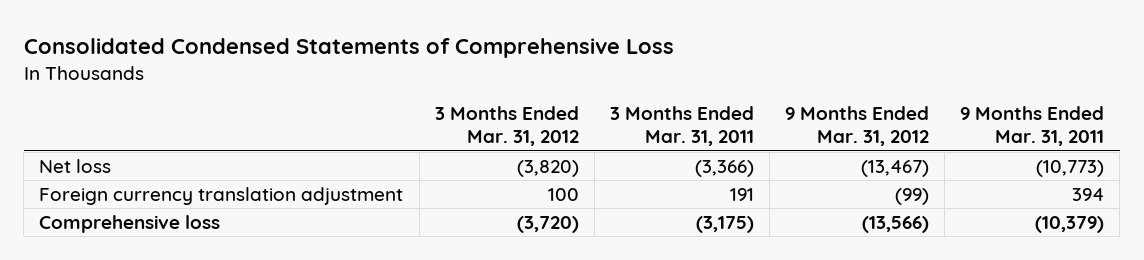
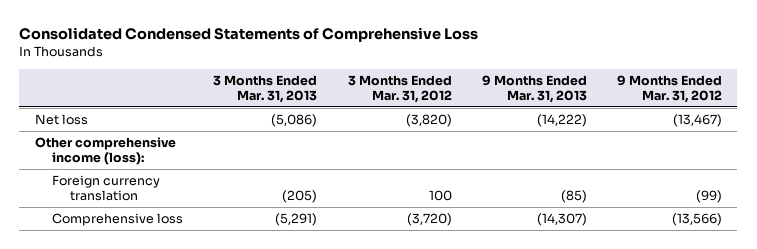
- | 3 Months Ended Mar. 31, 2012 | 3 Months Ended Mar. 31, 2011 | 9 Months Ended Mar. 31, 2012 | 9 Months Ended Mar. 31, 2011
+ | 3 Months Ended Mar. 31, 2013 | 3 Months Ended Mar. 31, 2012 | 9 Months Ended Mar. 31, 2013 | 9 Months Ended Mar. 31, 2012
- Foreign currency translation adjustment | 100 | 191 | (99) | 394
+ Other comprehensive income (loss):
+ Foreign currency translation | (205) | 100 | (85) | (99)

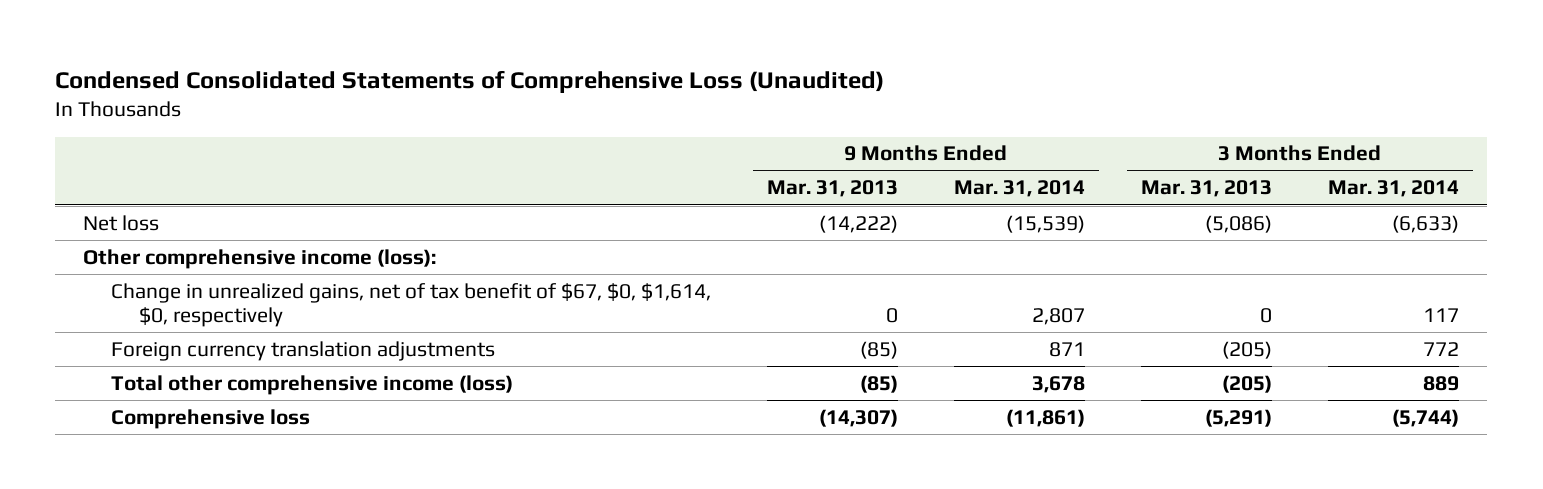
- Consolidated Condensed Statements of Comprehensive Loss
+ Condensed Consolidated Statements of Comprehensive Loss (Unaudited)
- | 3 Months Ended Mar. 31, 2013 | 3 Months Ended Mar. 31, 2012 | 9 Months Ended Mar. 31, 2013 | 9 Months Ended Mar. 31, 2012
+ | 9 Months Ended Mar. 31, 2013 | 9 Months Ended Mar. 31, 2014 | 3 Months Ended Mar. 31, 2013 | 3 Months Ended Mar. 31, 2014
- Foreign currency translation | (205) | 100 | (85) | (99)
+ Change in unrealized gains, net of tax benefit of $67, $0, $1,614, $0, respectively | 0 | 2,807 | 0 | 117
+ Foreign currency translation adjustments | (85) | 871 | (205) | 772
+ Total other comprehensive income (loss) | (85) | 3,678 | (205) | 889

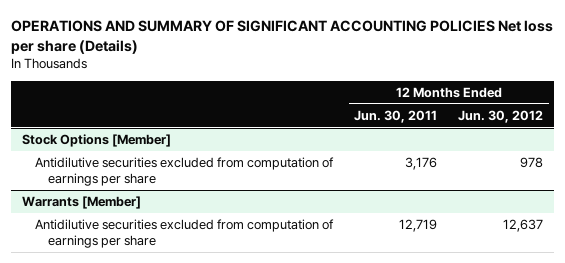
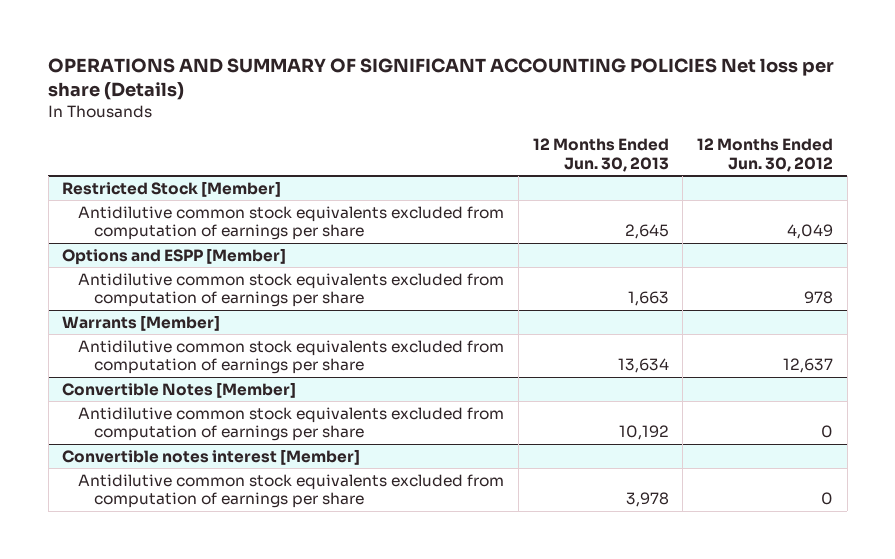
- | 12 Months Ended Jun. 30, 2011 | 12 Months Ended Jun. 30, 2012
+ | 12 Months Ended Jun. 30, 2013 | 12 Months Ended Jun. 30, 2012
- Stock Options [Member]
- Antidilutive securities excluded from computation of earnings per share | 3,176 | 978
+ Restricted Stock [Member]
+ Antidilutive common stock equivalents excluded from computation of earnings per share | 2,645 | 4,049
+ Options and ESPP [Member]
+ Antidilutive common stock equivalents excluded from computation of earnings per share | 1,663 | 978
@ Warrants [Member]
- Antidilutive securities excluded from computation of earnings per share | 12,719 | 12,637
+ Antidilutive common stock equivalents excluded from computation of earnings per share | 13,634 | 12,637
+ Convertible Notes [Member]
+ Antidilutive common stock equivalents excluded from computation of earnings per share | 10,192 | 0
+ Convertible notes interest [Member]
+ Antidilutive common stock equivalents excluded from computation of earnings per share | 3,978 | 0

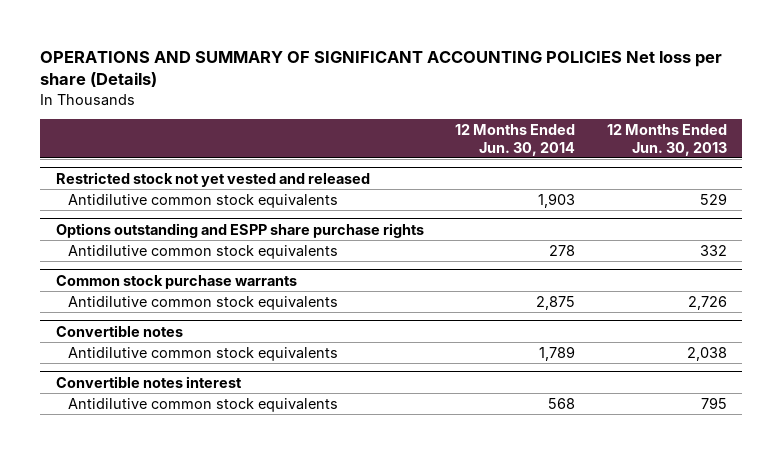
- | 12 Months Ended Jun. 30, 2013 | 12 Months Ended Jun. 30, 2012
+ | 12 Months Ended Jun. 30, 2014 | 12 Months Ended Jun. 30, 2013
- Restricted Stock [Member]
- Antidilutive common stock equivalents excluded from computation of earnings per share | 2,645 | 4,049
- Options and ESPP [Member]
- Antidilutive common stock equivalents excluded from computation of earnings per share | 1,663 | 978
- Warrants [Member]
- Antidilutive common stock equivalents excluded from computation of earnings per share | 13,634 | 12,637
- Convertible Notes [Member]
- Antidilutive common stock equivalents excluded from computation of earnings per share | 10,192 | 0
- Convertible notes interest [Member]
- Antidilutive common stock equivalents excluded from computation of earnings per share | 3,978 | 0
+ Restricted stock not yet vested and released
+ Antidilutive common stock equivalents | 1,903 | 529
+ Options outstanding and ESPP share purchase rights
+ Antidilutive common stock equivalents | 278 | 332
+ Common stock purchase warrants
+ Antidilutive common stock equivalents | 2,875 | 2,726
+ Convertible notes
+ Antidilutive common stock equivalents | 1,789 | 2,038
+ Convertible notes interest
+ Antidilutive common stock equivalents | 568 | 795

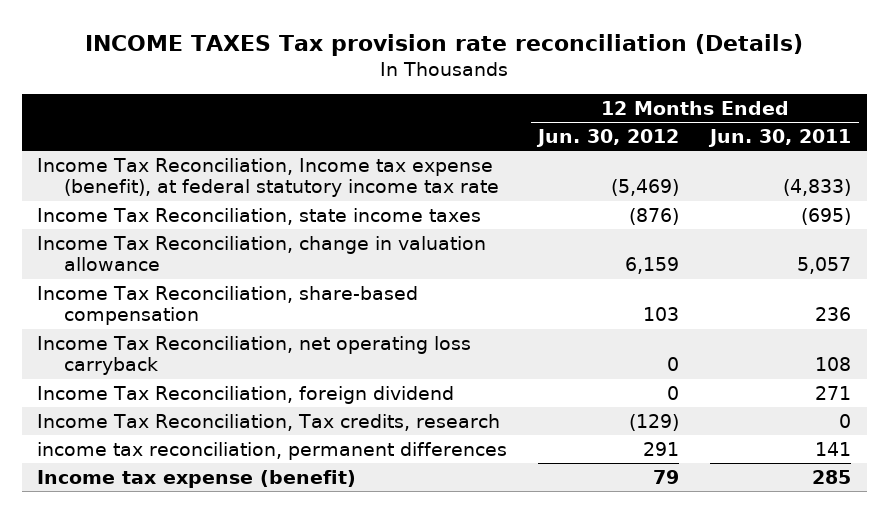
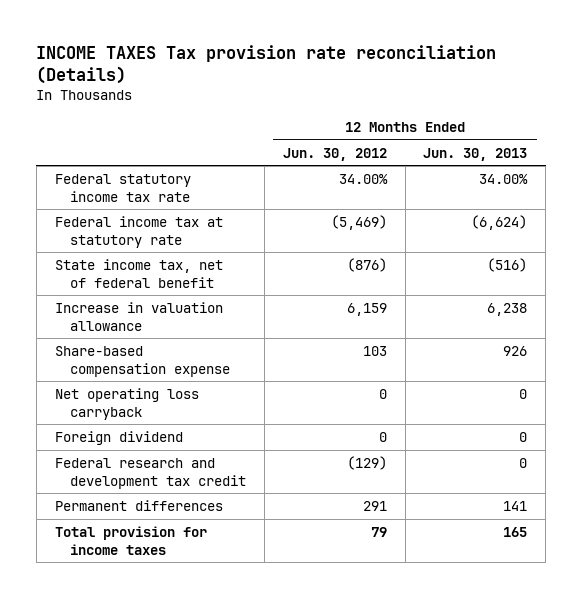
- | 12 Months Ended Jun. 30, 2012 | 12 Months Ended Jun. 30, 2011
+ | 12 Months Ended Jun. 30, 2012 | 12 Months Ended Jun. 30, 2013
- Income Tax Reconciliation, Income tax expense (benefit), at federal statutory income tax rate | (5,469) | (4,833)
- Income Tax Reconciliation, state income taxes | (876) | (695)
- Income Tax Reconciliation, change in valuation allowance | 6,159 | 5,057
- Income Tax Reconciliation, share-based compensation | 103 | 236
- Income Tax Reconciliation, net operating loss carryback | 0 | 108
- Income Tax Reconciliation, foreign dividend | 0 | 271
- Income Tax Reconciliation, Tax credits, research | (129) | 0
- income tax reconciliation, permanent differences | 291 | 141
- Income tax expense (benefit) | 79 | 285
+ Federal statutory income tax rate | 34.00% | 34.00%
+ Federal income tax at statutory rate | (5,469) | (6,624)
+ State income tax, net of federal benefit | (876) | (516)
+ Increase in valuation allowance | 6,159 | 6,238
+ Share-based compensation expense | 103 | 926
+ Net operating loss carryback | 0 | 0
+ Foreign dividend | 0 | 0
+ Federal research and development tax credit | (129) | 0
+ Permanent differences | 291 | 141
+ Total provision for income taxes | 79 | 165

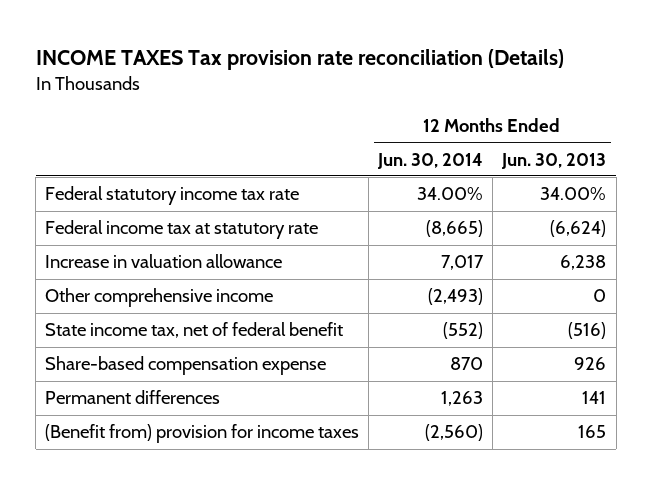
- | 12 Months Ended Jun. 30, 2012 | 12 Months Ended Jun. 30, 2013
+ | 12 Months Ended Jun. 30, 2014 | 12 Months Ended Jun. 30, 2013
+ Other comprehensive income | (2,493) | 0
moved down: State income tax, net of federal benefit | (552) | (516)
- Net operating loss carryback | 0 | 0
- Foreign dividend | 0 | 0
- Federal research and development tax credit | (129) | 0
- Total provision for income taxes | 79 | 165
+ (Benefit from) provision for income taxes | (2,560) | 165

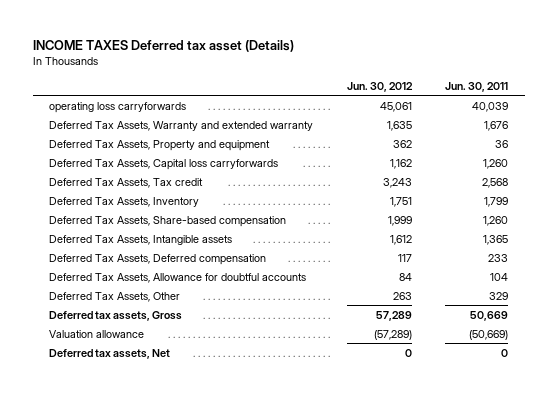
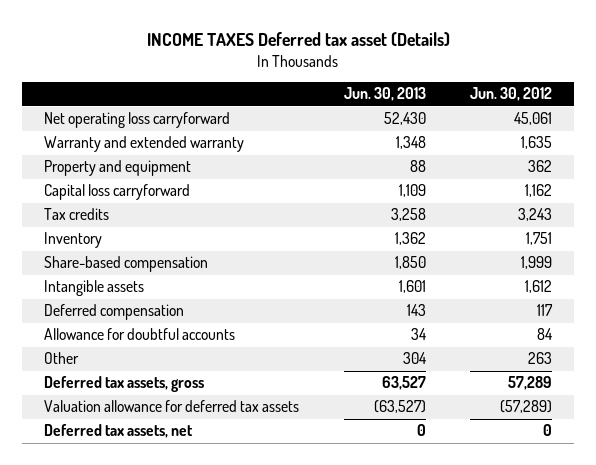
- | Jun. 30, 2012 | Jun. 30, 2011
+ | Jun. 30, 2013 | Jun. 30, 2012
- operating loss carryforwards | 45,061 | 40,039
- Deferred Tax Assets, Warranty and extended warranty | 1,635 | 1,676
- Deferred Tax Assets, Property and equipment | 362 | 36
- Deferred Tax Assets, Capital loss carryforwards | 1,162 | 1,260
- Deferred Tax Assets, Tax credit | 3,243 | 2,568
- Deferred Tax Assets, Inventory | 1,751 | 1,799
- Deferred Tax Assets, Share-based compensation | 1,999 | 1,260
- Deferred Tax Assets, Intangible assets | 1,612 | 1,365
- Deferred Tax Assets, Deferred compensation | 117 | 233
- Deferred Tax Assets, Allowance for doubtful accounts | 84 | 104
- Deferred Tax Assets, Other | 263 | 329
- Deferred tax assets, Gross | 57,289 | 50,669
- Valuation allowance | (57,289) | (50,669)
- Deferred tax assets, Net | 0 | 0
+ Net operating loss carryforward | 52,430 | 45,061
+ Warranty and extended warranty | 1,348 | 1,635
+ Property and equipment | 88 | 362
+ Capital loss carryforward | 1,109 | 1,162
+ Tax credits | 3,258 | 3,243
+ Inventory | 1,362 | 1,751
+ Share-based compensation | 1,850 | 1,999
+ Intangible assets | 1,601 | 1,612
+ Deferred compensation | 143 | 117
+ Allowance for doubtful accounts | 34 | 84
+ Other | 304 | 263
+ Deferred tax assets, gross | 63,527 | 57,289
+ Valuation allowance for deferred tax assets | (63,527) | (57,289)
+ Deferred tax assets, net | 0 | 0

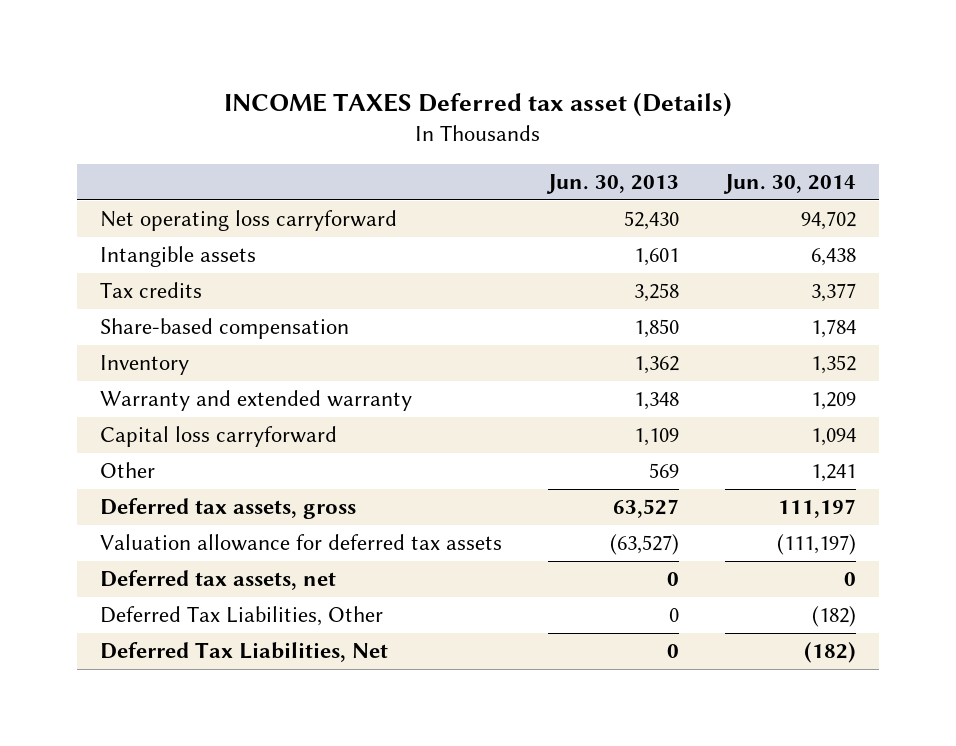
- | Jun. 30, 2013 | Jun. 30, 2012
+ | Jun. 30, 2013 | Jun. 30, 2014
- Property and equipment | 88 | 362
moved up: Intangible assets | 1,601 | 6,438
- Deferred compensation | 143 | 117
- Allowance for doubtful accounts | 34 | 84
- Other | 304 | 263
moved down: Inventory | 1,362 | 1,352
moved down: Warranty and extended warranty | 1,348 | 1,209
moved down: Capital loss carryforward | 1,109 | 1,094
+ Other | 569 | 1,241
+ Deferred Tax Liabilities, Other | 0 | (182)
+ Deferred Tax Liabilities, Net | 0 | (182)

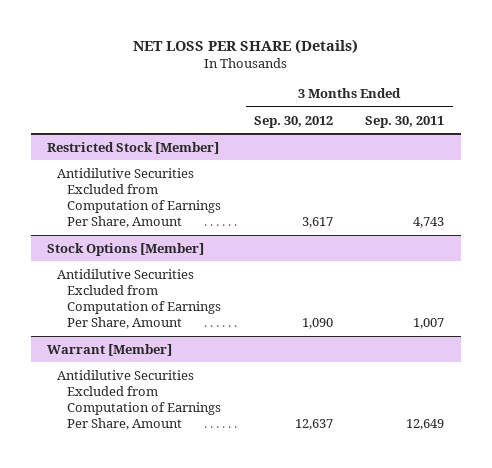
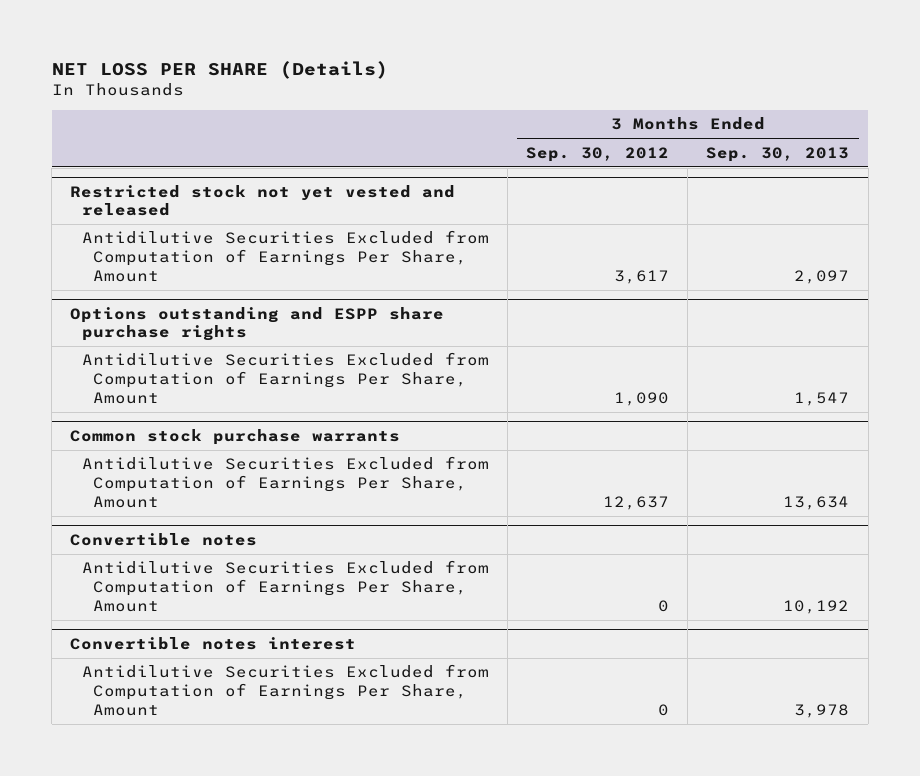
- | 3 Months Ended Sep. 30, 2012 | 3 Months Ended Sep. 30, 2011
+ | 3 Months Ended Sep. 30, 2012 | 3 Months Ended Sep. 30, 2013
- Restricted Stock [Member]
+ Restricted stock not yet vested and released
- Stock Options [Member]
+ Options outstanding and ESPP share purchase rights
- Warrant [Member]
+ Common stock purchase warrants
+ Convertible notes
+ Antidilutive Securities Excluded from Computation of Earnings Per Share, Amount | 0 | 10,192
+ Convertible notes interest
+ Antidilutive Securities Excluded from Computation of Earnings Per Share, Amount | 0 | 3,978

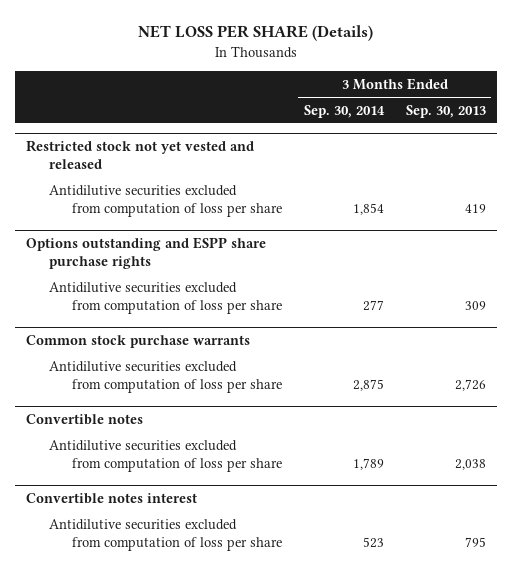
- | 3 Months Ended Sep. 30, 2012 | 3 Months Ended Sep. 30, 2013
+ | 3 Months Ended Sep. 30, 2014 | 3 Months Ended Sep. 30, 2013
@ Restricted stock not yet vested and released
- Antidilutive Securities Excluded from Computation of Earnings Per Share, Amount | 3,617 | 2,097
+ Antidilutive securities excluded from computation of loss per share | 1,854 | 419
@ Options outstanding and ESPP share purchase rights
- Antidilutive Securities Excluded from Computation of Earnings Per Share, Amount | 1,090 | 1,547
+ Antidilutive securities excluded from computation of loss per share | 277 | 309
@ Common stock purchase warrants
- Antidilutive Securities Excluded from Computation of Earnings Per Share, Amount | 12,637 | 13,634
+ Antidilutive securities excluded from computation of loss per share | 2,875 | 2,726
@ Convertible notes
- Antidilutive Securities Excluded from Computation of Earnings Per Share, Amount | 0 | 10,192
+ Antidilutive securities excluded from computation of loss per share | 1,789 | 2,038
@ Convertible notes interest
- Antidilutive Securities Excluded from Computation of Earnings Per Share, Amount | 0 | 3,978
+ Antidilutive securities excluded from computation of loss per share | 523 | 795

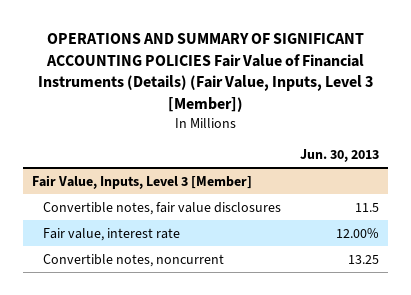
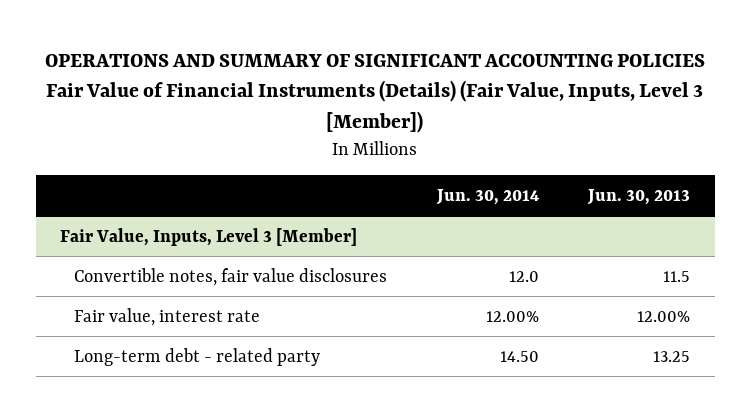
- | Jun. 30, 2013
+ | Jun. 30, 2014 | Jun. 30, 2013
@ Fair Value, Inputs, Level 3 [Member]
- Convertible notes, noncurrent | 13.25
+ Long-term debt - related party | 14.50 | 13.25

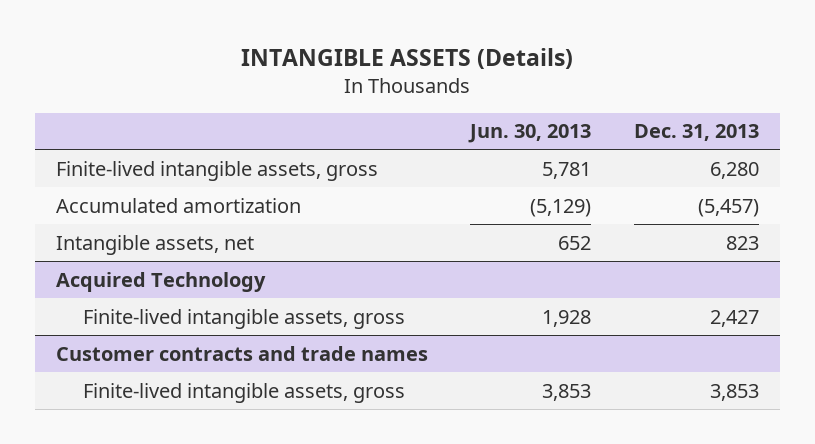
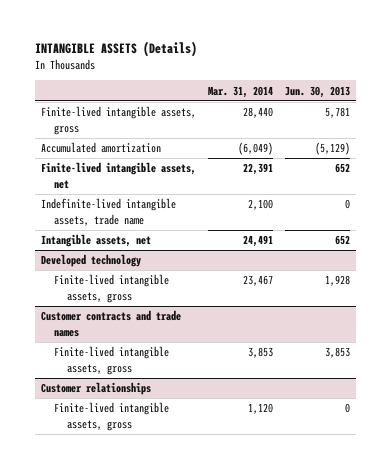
- | Jun. 30, 2013 | Dec. 31, 2013
+ | Mar. 31, 2014 | Jun. 30, 2013
+ Finite-lived intangible assets, net | 22,391 | 652
+ Indefinite-lived intangible assets, trade name | 2,100 | 0
- Acquired Technology
+ Developed technology
+ Customer relationships
+ Finite-lived intangible assets, gross | 1,120 | 0

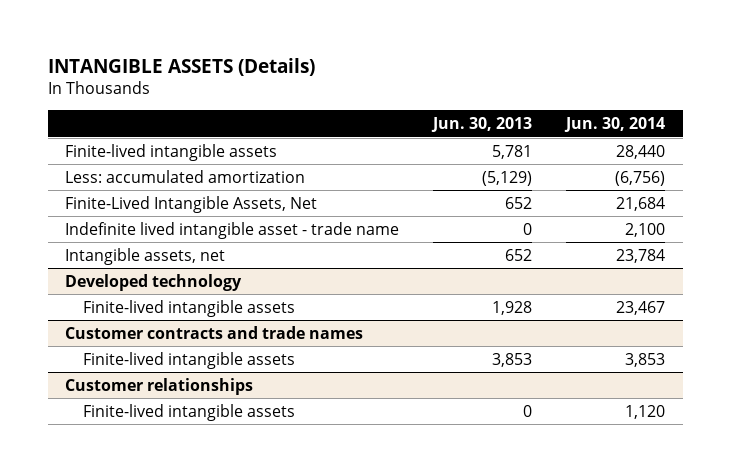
- | Mar. 31, 2014 | Jun. 30, 2013
+ | Jun. 30, 2013 | Jun. 30, 2014
- Finite-lived intangible assets, gross | 28,440 | 5,781
- Accumulated amortization | (6,049) | (5,129)
- Finite-lived intangible assets, net | 22,391 | 652
- Indefinite-lived intangible assets, trade name | 2,100 | 0
+ Finite-lived intangible assets | 5,781 | 28,440
+ Less: accumulated amortization | (5,129) | (6,756)
+ Finite-Lived Intangible Assets, Net | 652 | 21,684
+ Indefinite lived intangible asset - trade name | 0 | 2,100
@ Developed technology
- Finite-lived intangible assets, gross | 23,467 | 1,928
+ Finite-lived intangible assets | 1,928 | 23,467
@ Customer contracts and trade names
- Finite-lived intangible assets, gross | 3,853 | 3,853
+ Finite-lived intangible assets | 3,853 | 3,853
@ Customer relationships
- Finite-lived intangible assets, gross | 1,120 | 0
+ Finite-lived intangible assets | 0 | 1,120

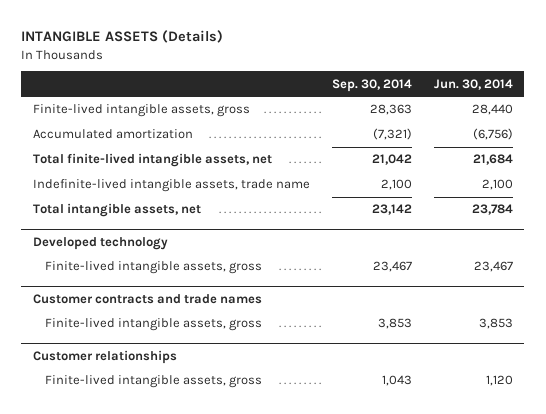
- | Jun. 30, 2013 | Jun. 30, 2014
+ | Sep. 30, 2014 | Jun. 30, 2014
- Finite-lived intangible assets | 5,781 | 28,440
- Less: accumulated amortization | (5,129) | (6,756)
- Finite-Lived Intangible Assets, Net | 652 | 21,684
- Indefinite lived intangible asset - trade name | 0 | 2,100
- Intangible assets, net | 652 | 23,784
+ Finite-lived intangible assets, gross | 28,363 | 28,440
+ Accumulated amortization | (7,321) | (6,756)
+ Total finite-lived intangible assets, net | 21,042 | 21,684
+ Indefinite-lived intangible assets, trade name | 2,100 | 2,100
+ Total intangible assets, net | 23,142 | 23,784
@ Developed technology
- Finite-lived intangible assets | 1,928 | 23,467
+ Finite-lived intangible assets, gross | 23,467 | 23,467
@ Customer contracts and trade names
- Finite-lived intangible assets | 3,853 | 3,853
+ Finite-lived intangible assets, gross | 3,853 | 3,853
@ Customer relationships
- Finite-lived intangible assets | 0 | 1,120
+ Finite-lived intangible assets, gross | 1,043 | 1,120

